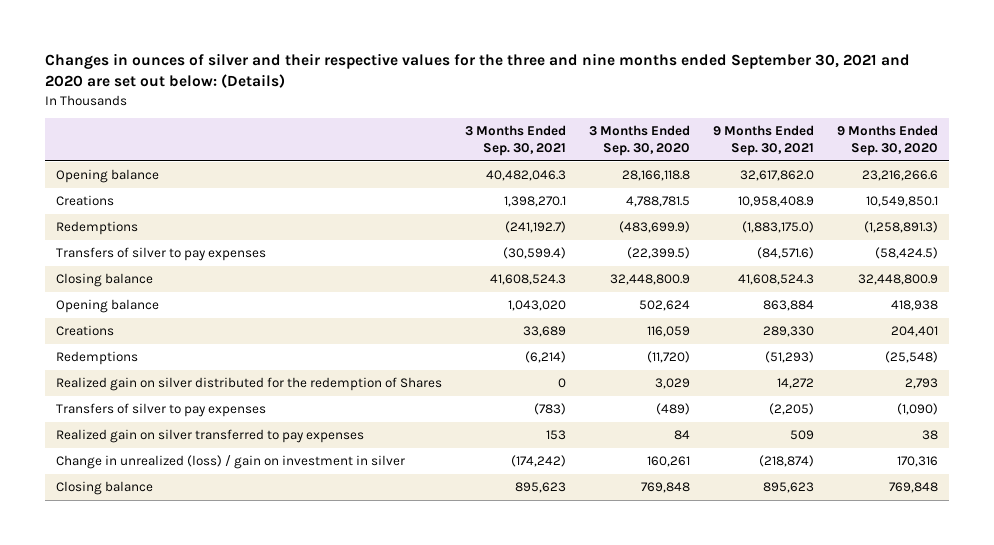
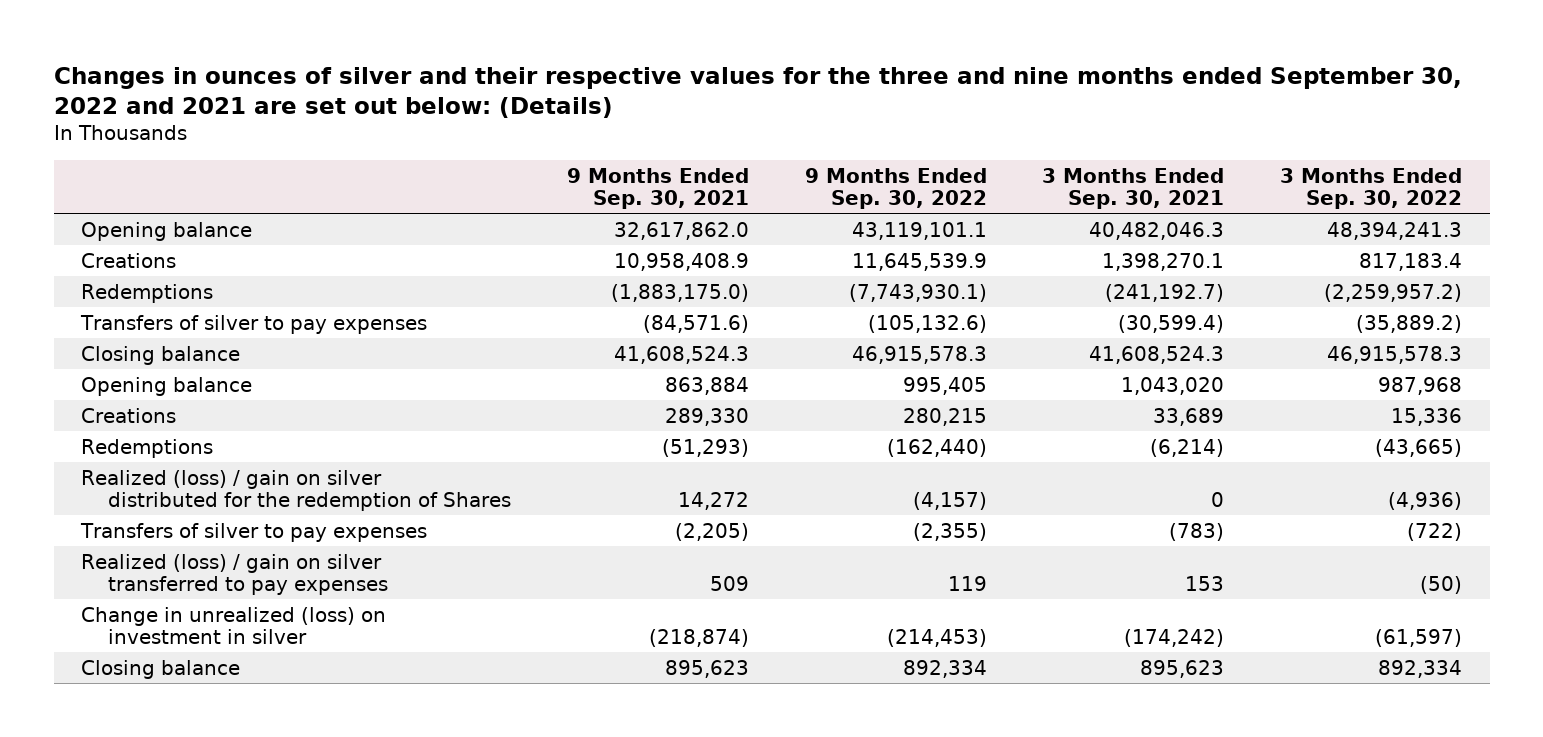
- Changes in ounces of silver and their respective values for the three and nine months ended September 30, 2021 and 2020 are set out below: (Details)
+ Changes in ounces of silver and their respective values for the three and nine months ended September 30, 2022 and 2021 are set out below: (Details)
- | 3 Months Ended Sep. 30, 2021 | 3 Months Ended Sep. 30, 2020 | 9 Months Ended Sep. 30, 2021 | 9 Months Ended Sep. 30, 2020
+ | 9 Months Ended Sep. 30, 2021 | 9 Months Ended Sep. 30, 2022 | 3 Months Ended Sep. 30, 2021 | 3 Months Ended Sep. 30, 2022
- Realized gain on silver distributed for the redemption of Shares | 0 | 3,029 | 14,272 | 2,793
+ Realized (loss) / gain on silver distributed for the redemption of Shares | 14,272 | (4,157) | 0 | (4,936)
- Realized gain on silver transferred to pay expenses | 153 | 84 | 509 | 38
- Change in unrealized (loss) / gain on investment in silver | (174,242) | 160,261 | (218,874) | 170,316
+ Realized (loss) / gain on silver transferred to pay expenses | 509 | 119 | 153 | (50)
+ Change in unrealized (loss) on investment in silver | (218,874) | (214,453) | (174,242) | (61,597)

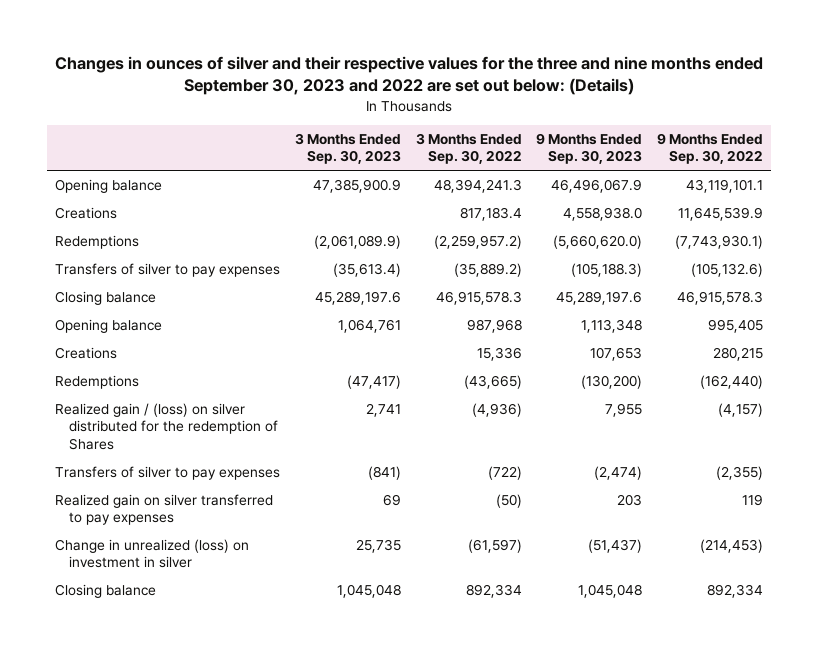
- Changes in ounces of silver and their respective values for the three and nine months ended September 30, 2022 and 2021 are set out below: (Details)
+ Changes in ounces of silver and their respective values for the three and nine months ended September 30, 2023 and 2022 are set out below: (Details)
- | 9 Months Ended Sep. 30, 2021 | 9 Months Ended Sep. 30, 2022 | 3 Months Ended Sep. 30, 2021 | 3 Months Ended Sep. 30, 2022
+ | 3 Months Ended Sep. 30, 2023 | 3 Months Ended Sep. 30, 2022 | 9 Months Ended Sep. 30, 2023 | 9 Months Ended Sep. 30, 2022
- Realized (loss) / gain on silver distributed for the redemption of Shares | 14,272 | (4,157) | 0 | (4,936)
+ Realized gain / (loss) on silver distributed for the redemption of Shares | 2,741 | (4,936) | 7,955 | (4,157)
- Realized (loss) / gain on silver transferred to pay expenses | 509 | 119 | 153 | (50)
+ Realized gain on silver transferred to pay expenses | 69 | (50) | 203 | 119

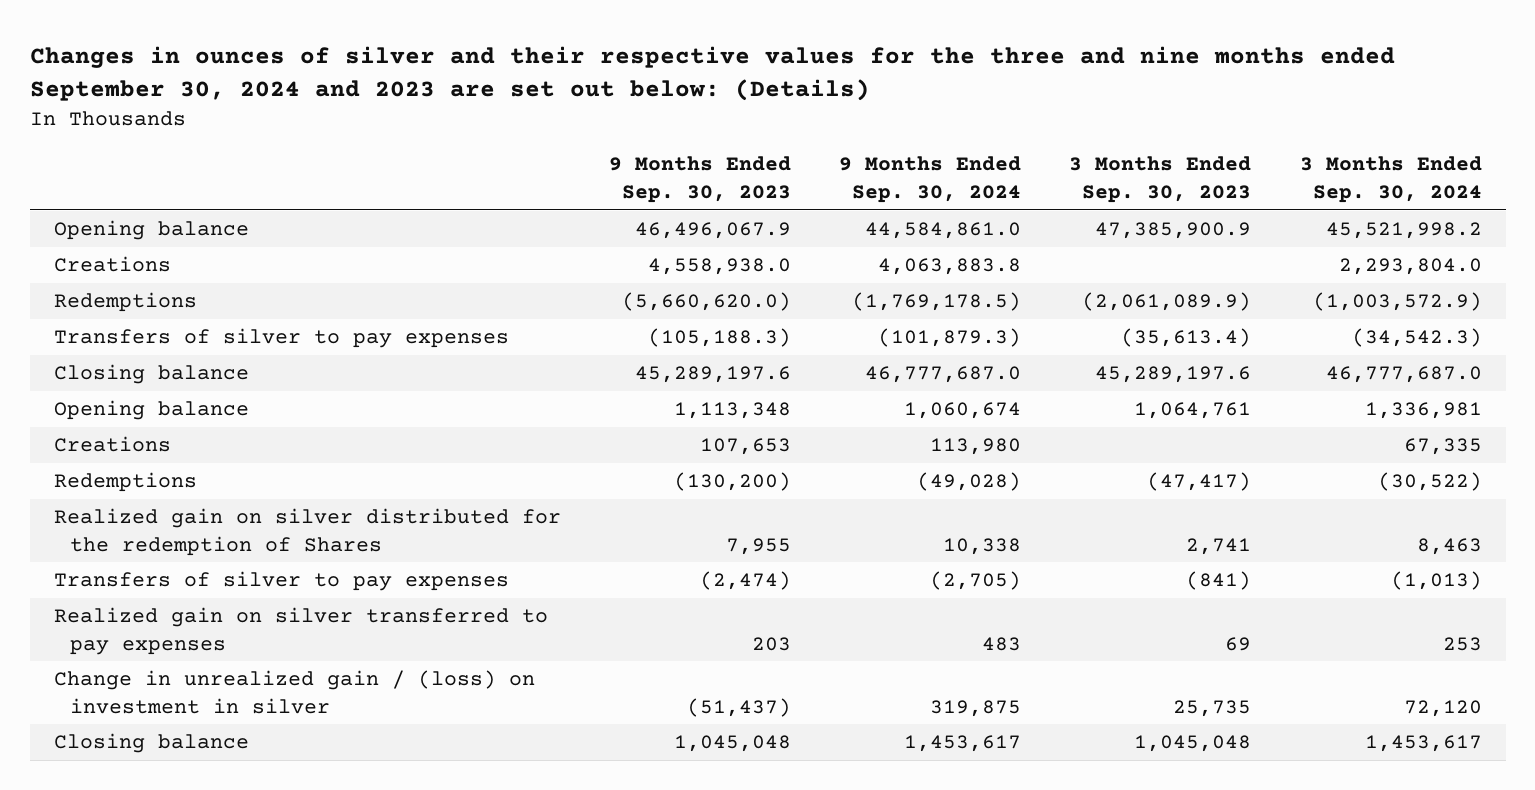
- Changes in ounces of silver and their respective values for the three and nine months ended September 30, 2023 and 2022 are set out below: (Details)
+ Changes in ounces of silver and their respective values for the three and nine months ended September 30, 2024 and 2023 are set out below: (Details)
- | 3 Months Ended Sep. 30, 2023 | 3 Months Ended Sep. 30, 2022 | 9 Months Ended Sep. 30, 2023 | 9 Months Ended Sep. 30, 2022
+ | 9 Months Ended Sep. 30, 2023 | 9 Months Ended Sep. 30, 2024 | 3 Months Ended Sep. 30, 2023 | 3 Months Ended Sep. 30, 2024
- Realized gain / (loss) on silver distributed for the redemption of Shares | 2,741 | (4,936) | 7,955 | (4,157)
+ Realized gain on silver distributed for the redemption of Shares | 7,955 | 10,338 | 2,741 | 8,463
- Change in unrealized (loss) on investment in silver | 25,735 | (61,597) | (51,437) | (214,453)
+ Change in unrealized gain / (loss) on investment in silver | (51,437) | 319,875 | 25,735 | 72,120

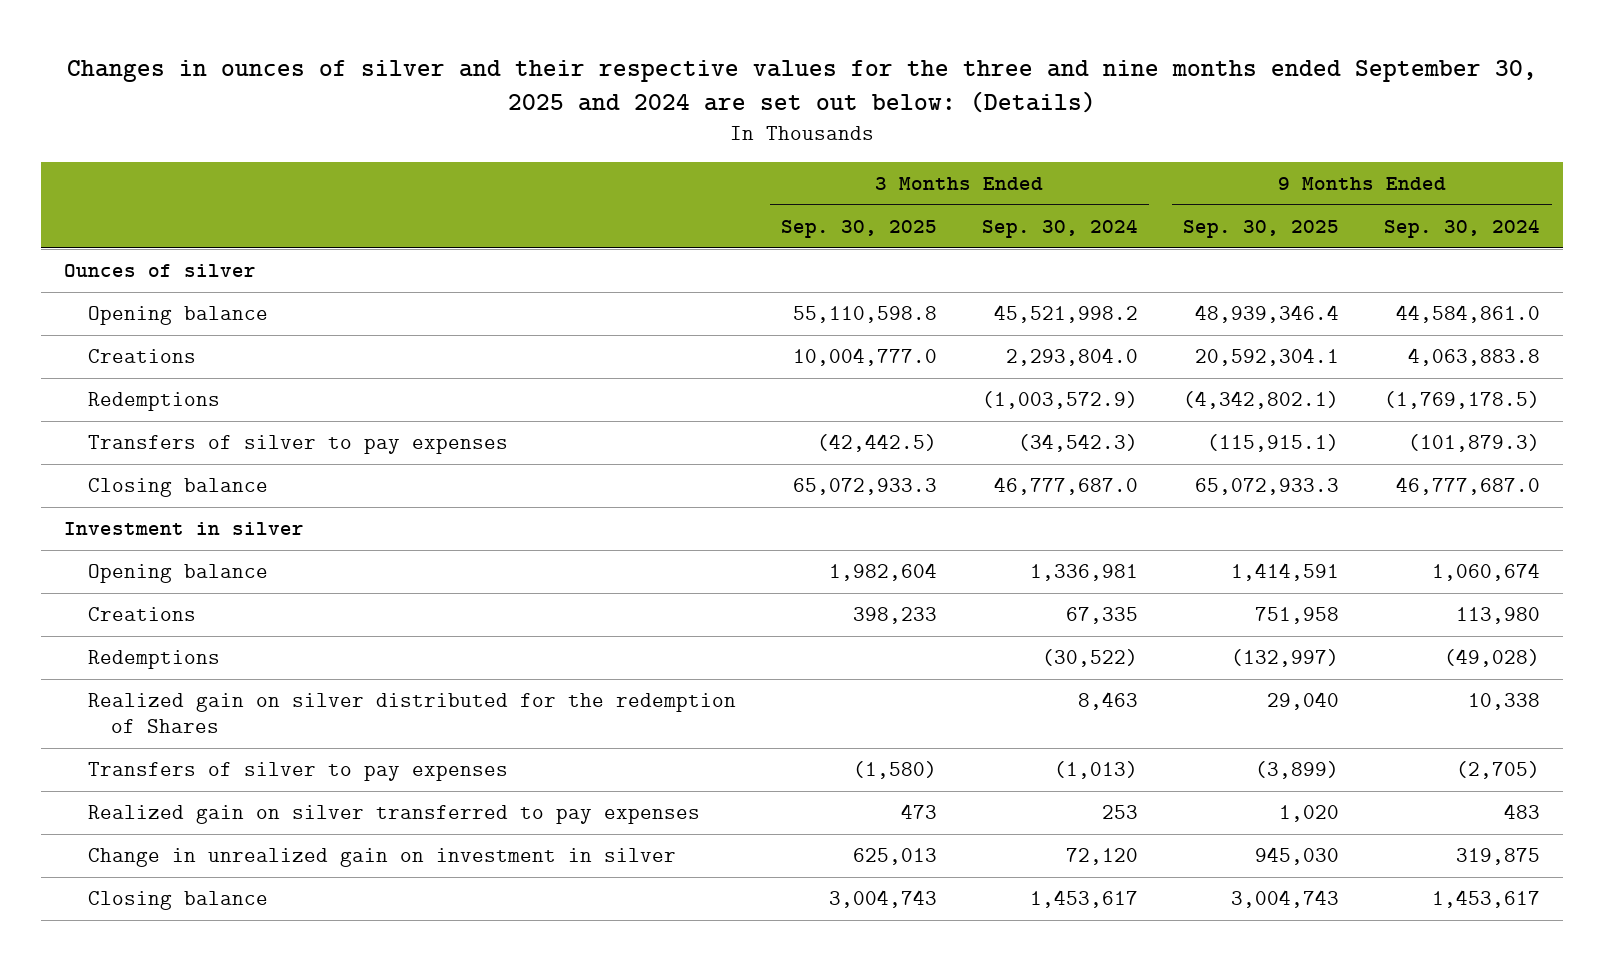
- Changes in ounces of silver and their respective values for the three and nine months ended September 30, 2024 and 2023 are set out below: (Details)
+ Changes in ounces of silver and their respective values for the three and nine months ended September 30, 2025 and 2024 are set out below: (Details)
- | 9 Months Ended Sep. 30, 2023 | 9 Months Ended Sep. 30, 2024 | 3 Months Ended Sep. 30, 2023 | 3 Months Ended Sep. 30, 2024
+ | 3 Months Ended Sep. 30, 2025 | 3 Months Ended Sep. 30, 2024 | 9 Months Ended Sep. 30, 2025 | 9 Months Ended Sep. 30, 2024
+ Ounces of silver
+ Investment in silver
- Change in unrealized gain / (loss) on investment in silver | (51,437) | 319,875 | 25,735 | 72,120
+ Change in unrealized gain on investment in silver | 625,013 | 72,120 | 945,030 | 319,875

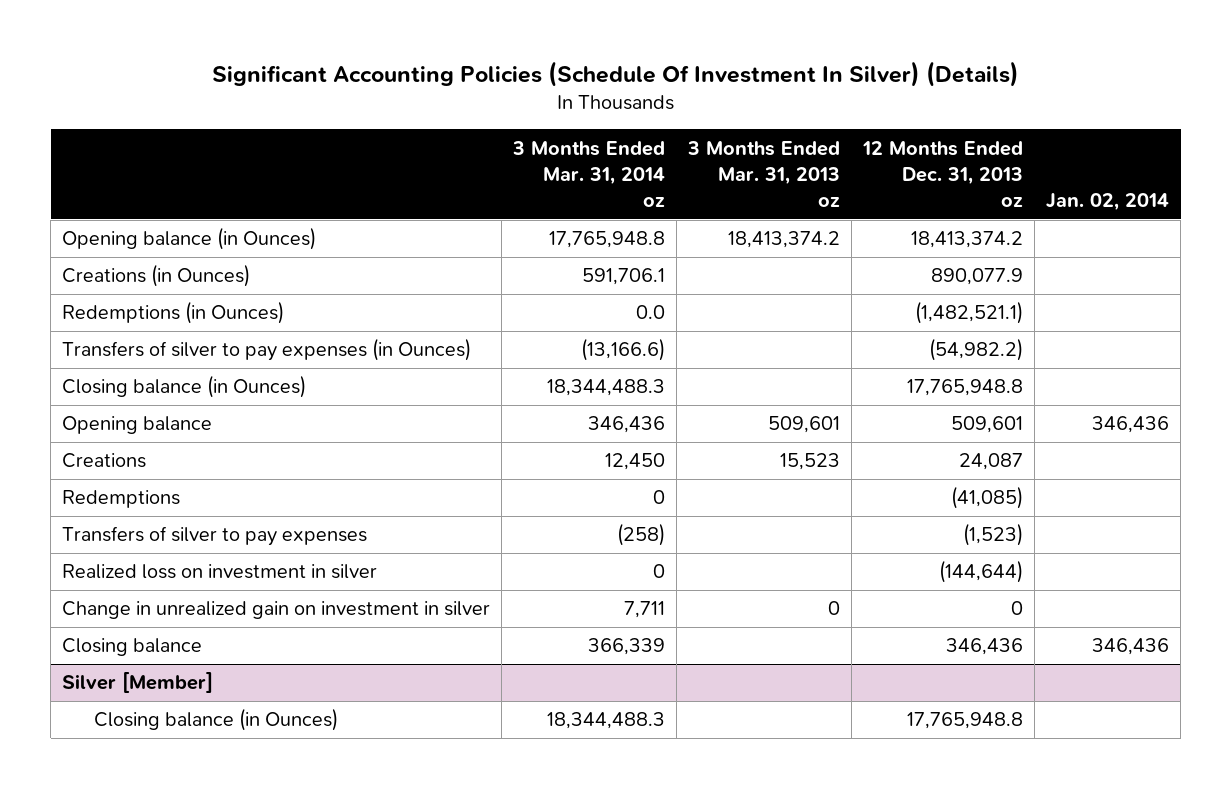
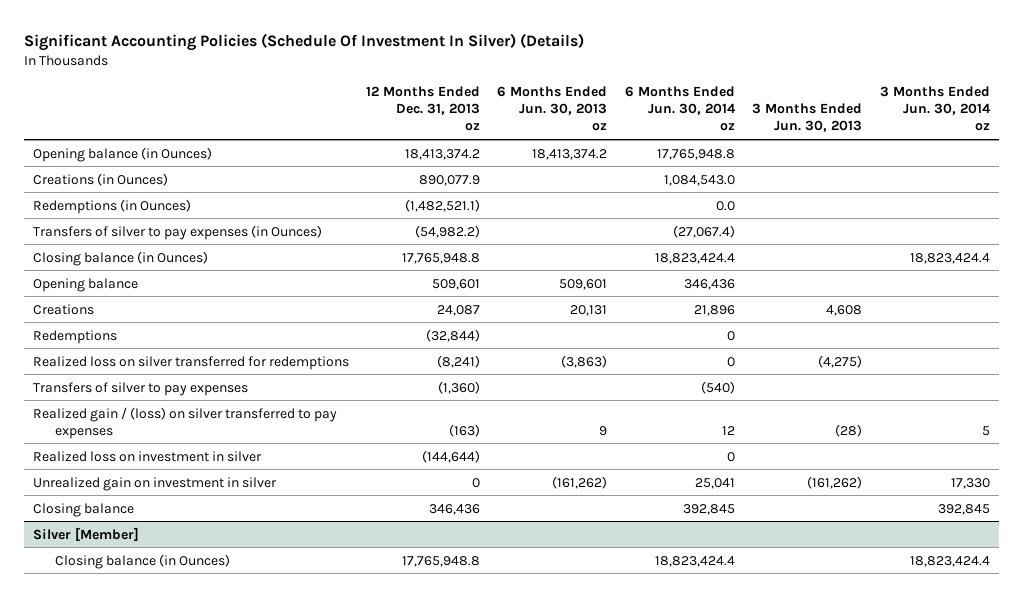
- | 3 Months Ended Mar. 31, 2014 oz | 3 Months Ended Mar. 31, 2013 oz | 12 Months Ended Dec. 31, 2013 oz | Jan. 02, 2014
+ | 12 Months Ended Dec. 31, 2013 oz | 6 Months Ended Jun. 30, 2013 oz | 6 Months Ended Jun. 30, 2014 oz | 3 Months Ended Jun. 30, 2013 | 3 Months Ended Jun. 30, 2014 oz
- Redemptions | 0 | | (41,085) |
- Transfers of silver to pay expenses | (258) | | (1,523) |
+ Redemptions | (32,844) | | 0 | |
+ Realized loss on silver transferred for redemptions | (8,241) | (3,863) | 0 | (4,275) |
+ Transfers of silver to pay expenses | (1,360) | | (540) | |
+ Realized gain / (loss) on silver transferred to pay expenses | (163) | 9 | 12 | (28) | 5
- Change in unrealized gain on investment in silver | 7,711 | 0 | 0 |
+ Unrealized gain on investment in silver | 0 | (161,262) | 25,041 | (161,262) | 17,330

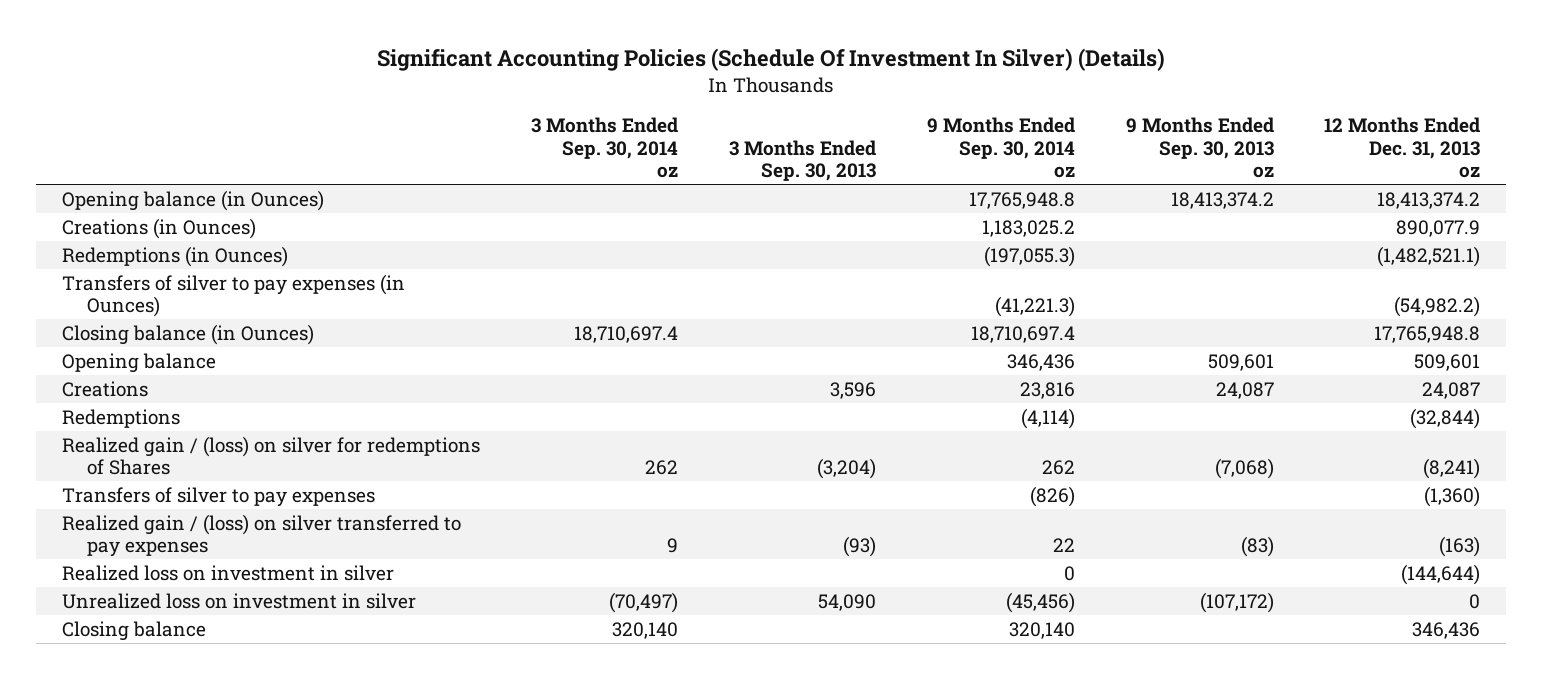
- | 12 Months Ended Dec. 31, 2013 oz | 6 Months Ended Jun. 30, 2013 oz | 6 Months Ended Jun. 30, 2014 oz | 3 Months Ended Jun. 30, 2013 | 3 Months Ended Jun. 30, 2014 oz
+ | 3 Months Ended Sep. 30, 2014 oz | 3 Months Ended Sep. 30, 2013 | 9 Months Ended Sep. 30, 2014 oz | 9 Months Ended Sep. 30, 2013 oz | 12 Months Ended Dec. 31, 2013 oz
- Realized loss on silver transferred for redemptions | (8,241) | (3,863) | 0 | (4,275) |
+ Realized gain / (loss) on silver for redemptions of Shares | 262 | (3,204) | 262 | (7,068) | (8,241)
- Unrealized gain on investment in silver | 0 | (161,262) | 25,041 | (161,262) | 17,330
+ Unrealized loss on investment in silver | (70,497) | 54,090 | (45,456) | (107,172) | 0
- Silver [Member]
- Closing balance (in Ounces) | 17,765,948.8 | | 18,823,424.4 | | 18,823,424.4

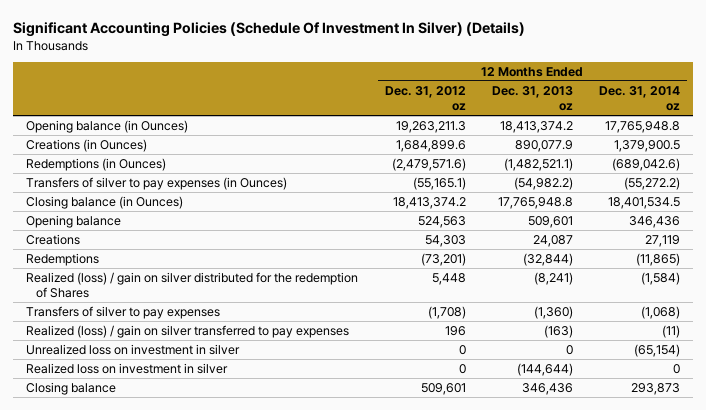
- | 3 Months Ended Sep. 30, 2014 oz | 3 Months Ended Sep. 30, 2013 | 9 Months Ended Sep. 30, 2014 oz | 9 Months Ended Sep. 30, 2013 oz | 12 Months Ended Dec. 31, 2013 oz
+ | 12 Months Ended Dec. 31, 2012 oz | 12 Months Ended Dec. 31, 2013 oz | 12 Months Ended Dec. 31, 2014 oz
- Realized gain / (loss) on silver for redemptions of Shares | 262 | (3,204) | 262 | (7,068) | (8,241)
+ Realized (loss) / gain on silver distributed for the redemption of Shares | 5,448 | (8,241) | (1,584)
- Realized gain / (loss) on silver transferred to pay expenses | 9 | (93) | 22 | (83) | (163)
+ Realized (loss) / gain on silver transferred to pay expenses | 196 | (163) | (11)
moved down: Realized loss on investment in silver | 0 | (144,644) | 0

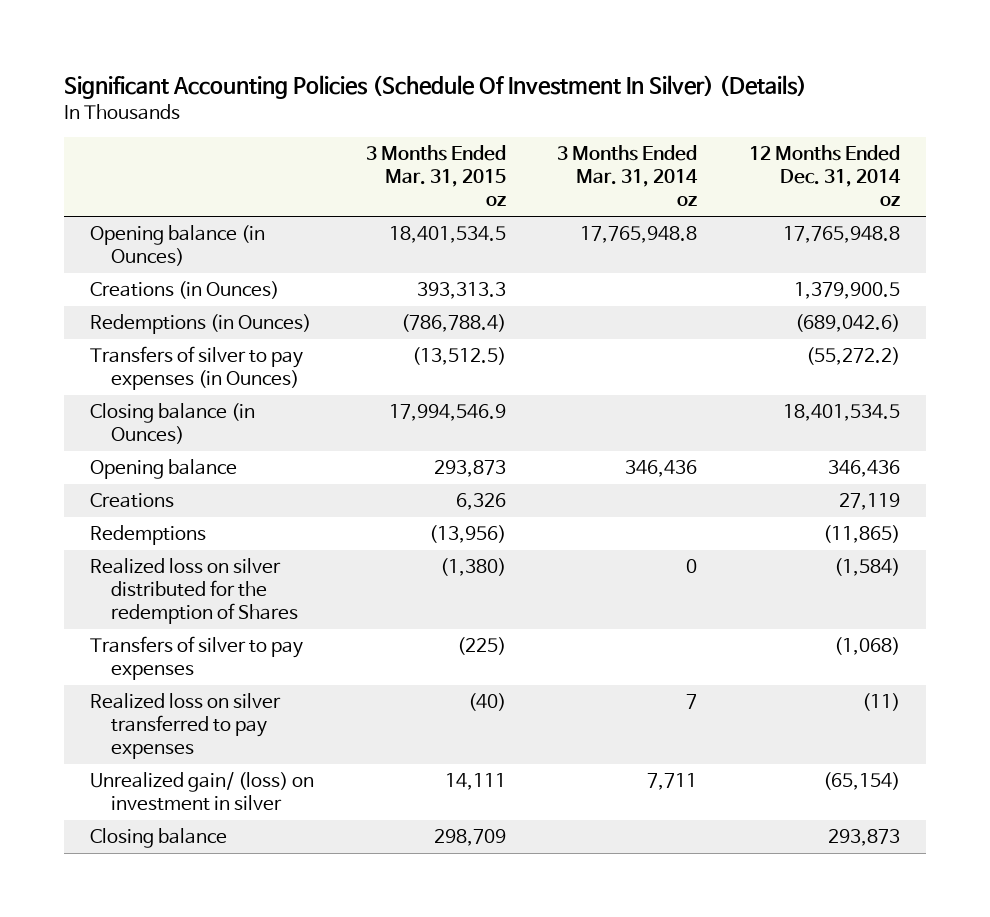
- | 12 Months Ended Dec. 31, 2012 oz | 12 Months Ended Dec. 31, 2013 oz | 12 Months Ended Dec. 31, 2014 oz
+ | 3 Months Ended Mar. 31, 2015 oz | 3 Months Ended Mar. 31, 2014 oz | 12 Months Ended Dec. 31, 2014 oz
- Realized (loss) / gain on silver distributed for the redemption of Shares | 5,448 | (8,241) | (1,584)
+ Realized loss on silver distributed for the redemption of Shares | (1,380) | 0 | (1,584)
- Realized (loss) / gain on silver transferred to pay expenses | 196 | (163) | (11)
- Unrealized loss on investment in silver | 0 | 0 | (65,154)
- Realized loss on investment in silver | 0 | (144,644) | 0
+ Realized loss on silver transferred to pay expenses | (40) | 7 | (11)
+ Unrealized gain/ (loss) on investment in silver | 14,111 | 7,711 | (65,154)

